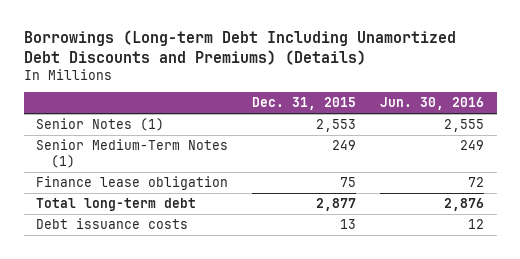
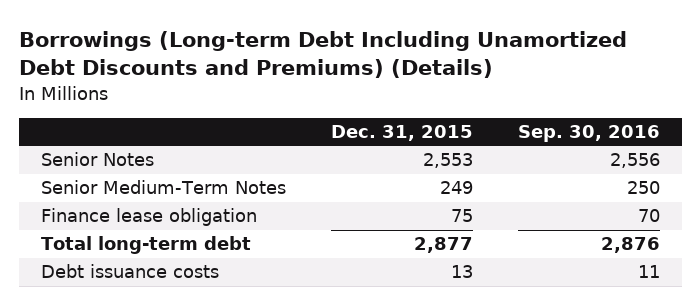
- | Dec. 31, 2015 | Jun. 30, 2016
+ | Dec. 31, 2015 | Sep. 30, 2016
- Senior Notes (1) | 2,553 | 2,555
- Senior Medium-Term Notes (1) | 249 | 249
+ Senior Notes | 2,553 | 2,556
+ Senior Medium-Term Notes | 249 | 250

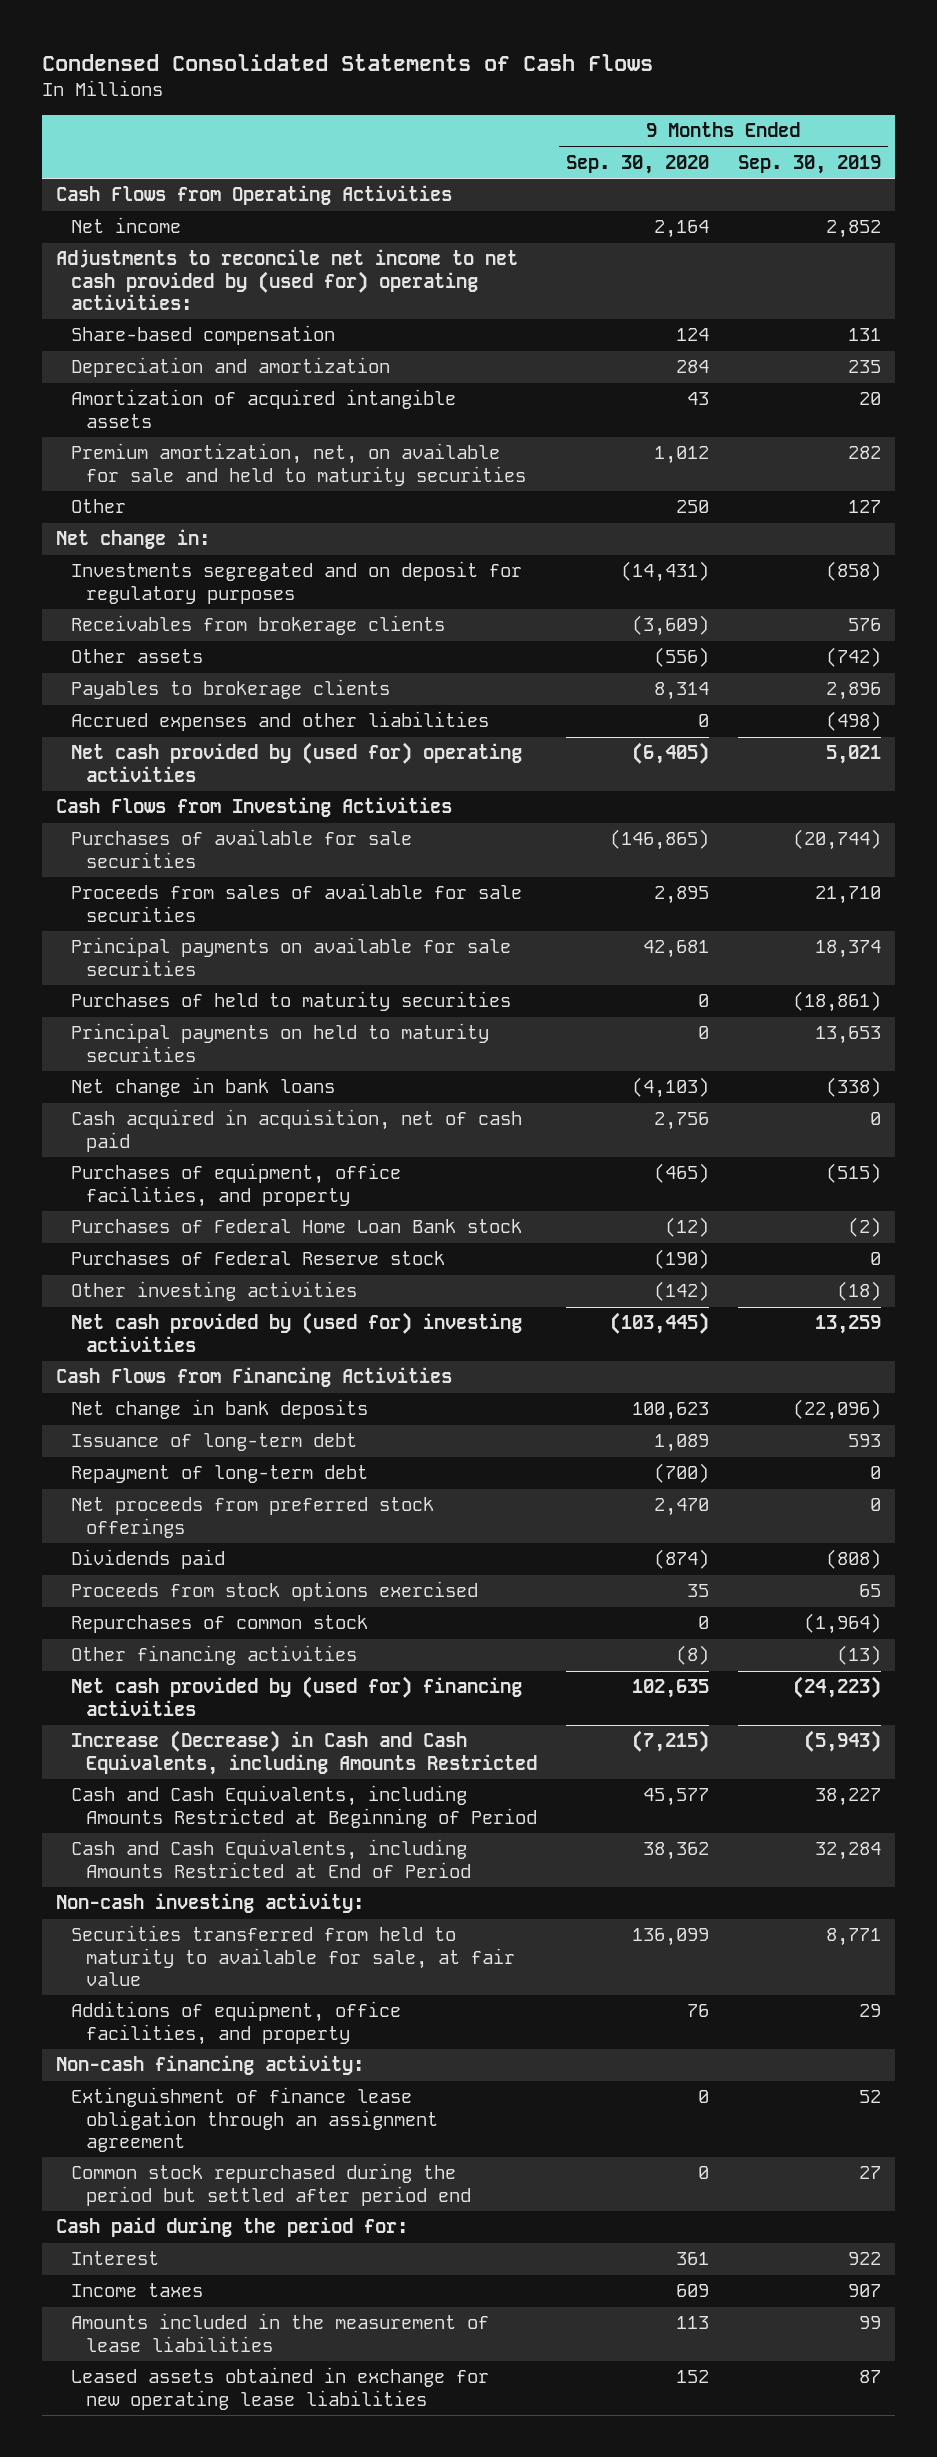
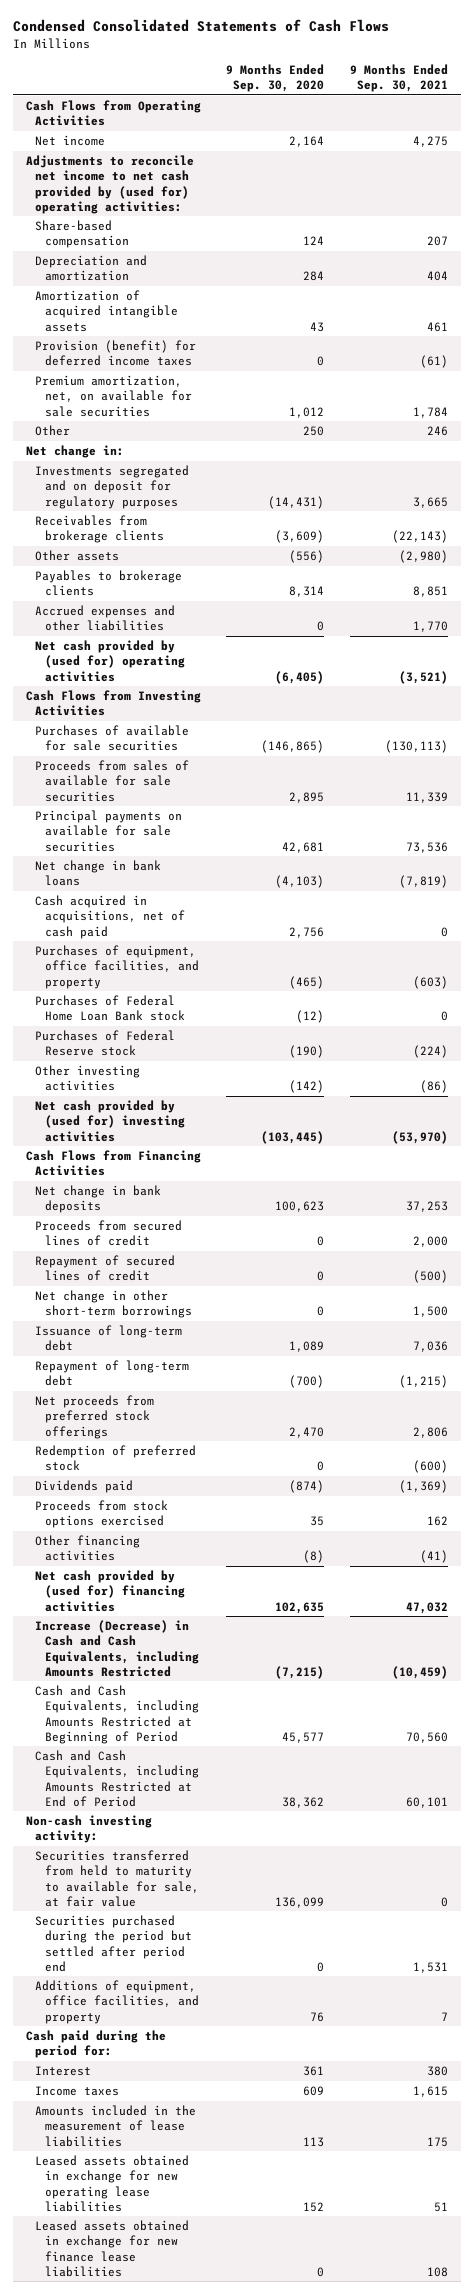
- | 9 Months Ended Sep. 30, 2020 | 9 Months Ended Sep. 30, 2019
+ | 9 Months Ended Sep. 30, 2020 | 9 Months Ended Sep. 30, 2021
- Premium amortization, net, on available for sale and held to maturity securities | 1,012 | 282
+ Provision (benefit) for deferred income taxes | 0 | (61)
+ Premium amortization, net, on available for sale securities | 1,012 | 1,784
- Purchases of held to maturity securities | 0 | (18,861)
- Principal payments on held to maturity securities | 0 | 13,653
- Cash acquired in acquisition, net of cash paid | 2,756 | 0
+ Cash acquired in acquisitions, net of cash paid | 2,756 | 0
+ Proceeds from secured lines of credit | 0 | 2,000
+ Repayment of secured lines of credit | 0 | (500)
+ Net change in other short-term borrowings | 0 | 1,500
+ Redemption of preferred stock | 0 | (600)
- Repurchases of common stock | 0 | (1,964)
+ Securities purchased during the period but settled after period end | 0 | 1,531
- Non-cash financing activity:
- Extinguishment of finance lease obligation through an assignment agreement | 0 | 52
- Common stock repurchased during the period but settled after period end | 0 | 27
+ Leased assets obtained in exchange for new finance lease liabilities | 0 | 108

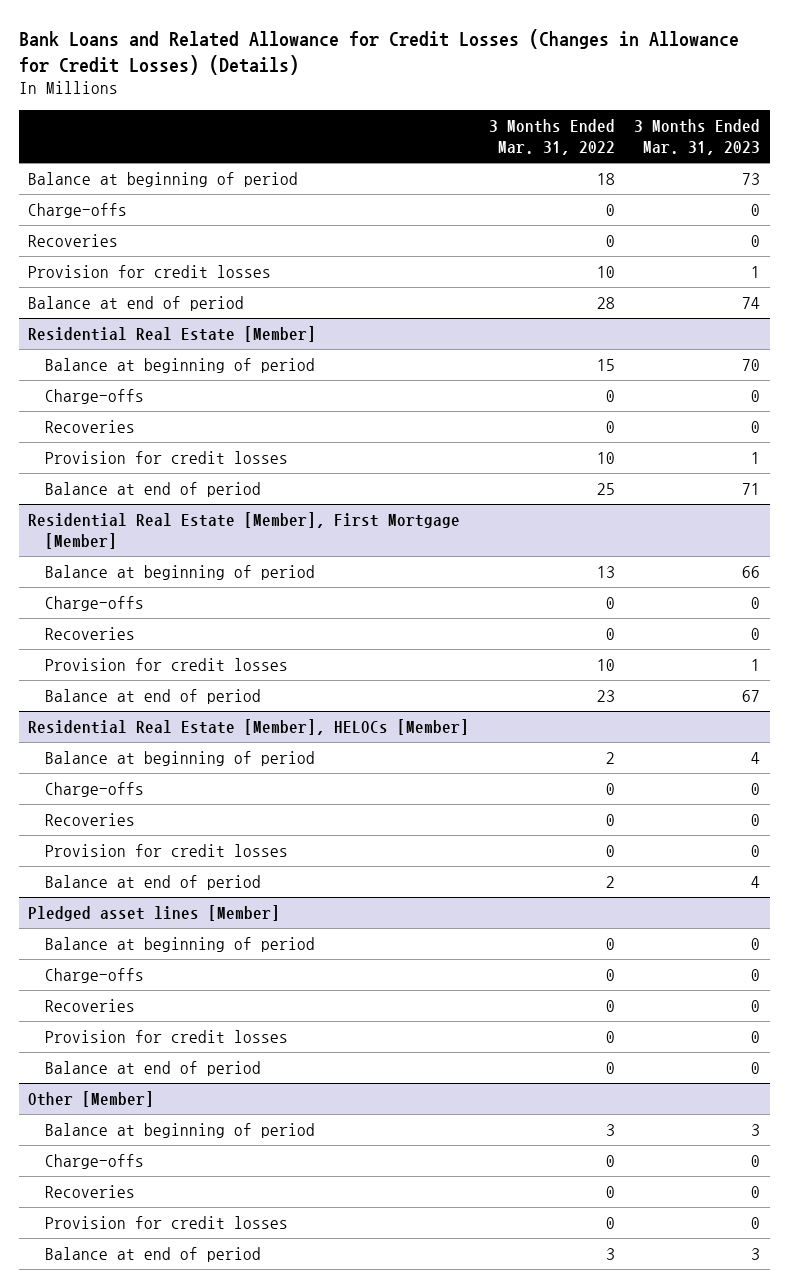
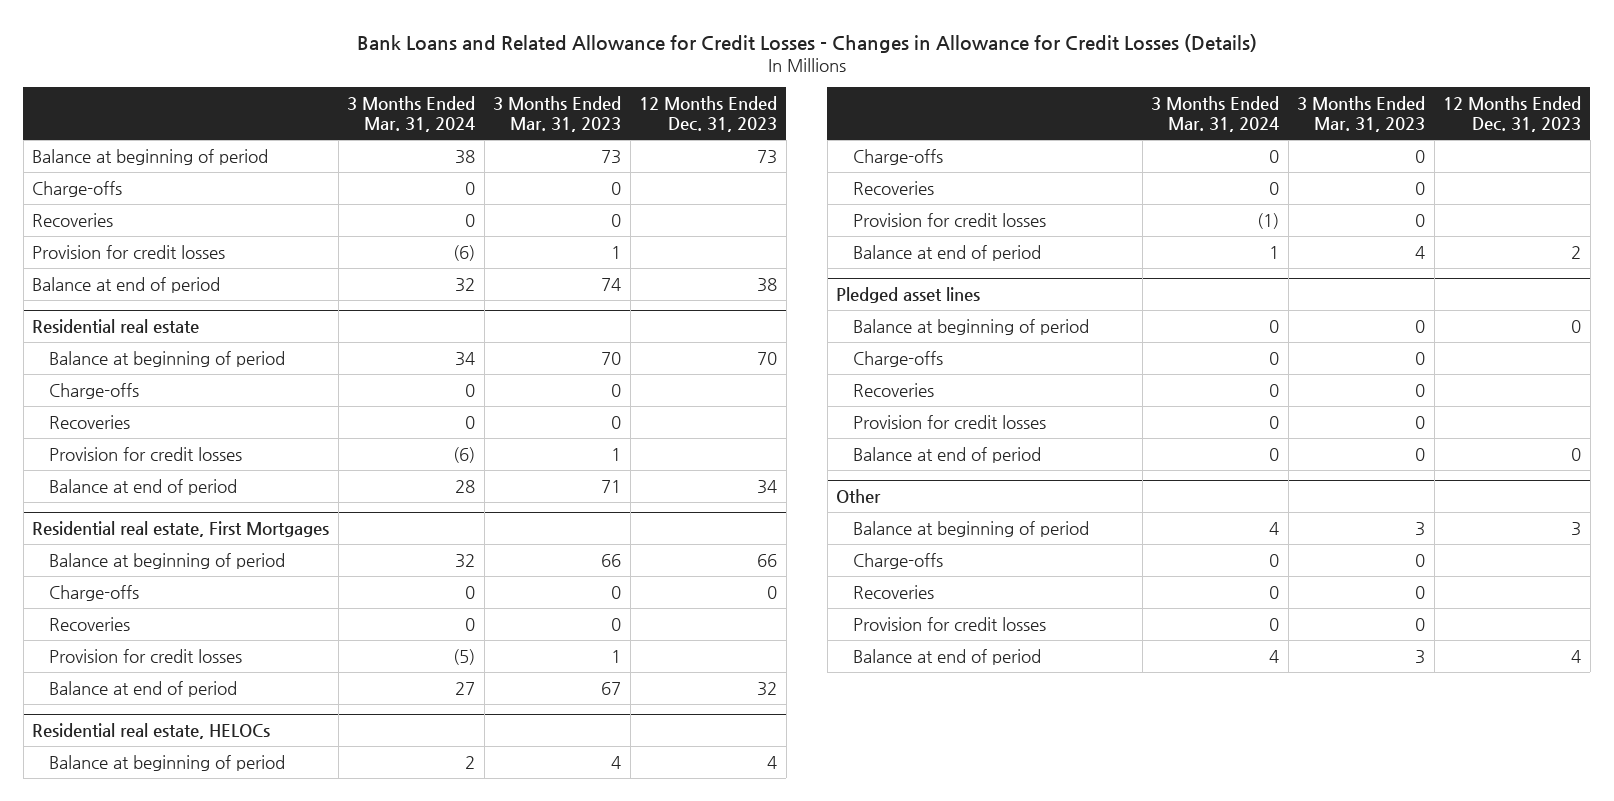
- Bank Loans and Related Allowance for Credit Losses (Changes in Allowance for Credit Losses) (Details)
+ Bank Loans and Related Allowance for Credit Losses - Changes in Allowance for Credit Losses (Details)
- | 3 Months Ended Mar. 31, 2022 | 3 Months Ended Mar. 31, 2023
+ | 3 Months Ended Mar. 31, 2024 | 3 Months Ended Mar. 31, 2023 | 12 Months Ended Dec. 31, 2023
- Residential Real Estate [Member]
+ Residential real estate
- Residential Real Estate [Member], First Mortgage [Member]
+ Residential real estate, First Mortgages
- Residential Real Estate [Member], HELOCs [Member]
+ Residential real estate, HELOCs
- Pledged asset lines [Member]
+ Pledged asset lines
- Other [Member]
+ Other

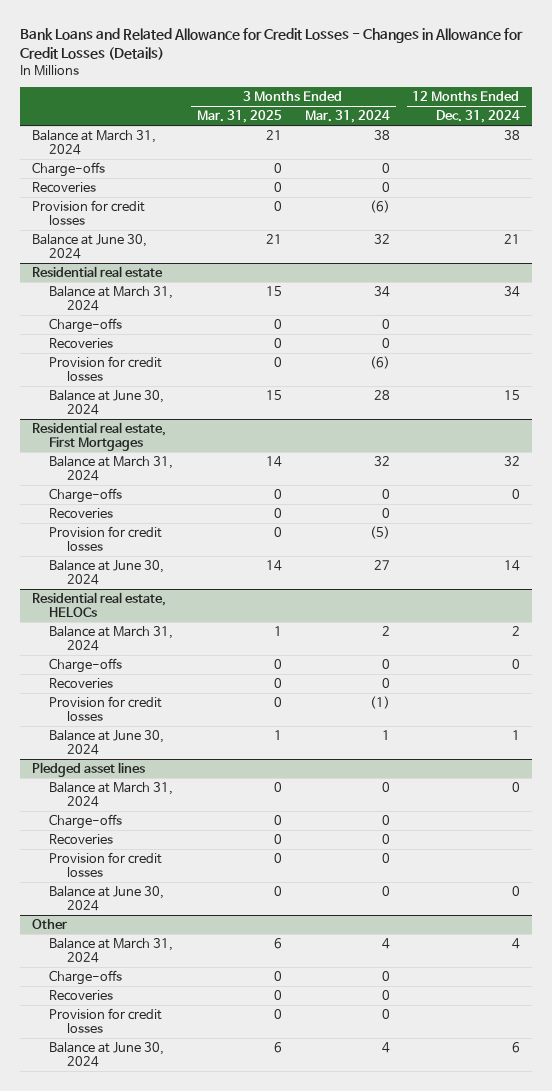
- | 3 Months Ended Mar. 31, 2024 | 3 Months Ended Mar. 31, 2023 | 12 Months Ended Dec. 31, 2023
+ | 3 Months Ended Mar. 31, 2025 | 3 Months Ended Mar. 31, 2024 | 12 Months Ended Dec. 31, 2024
- Balance at beginning of period | 38 | 73 | 73
+ Balance at March 31, 2024 | 21 | 38 | 38
- Balance at end of period | 32 | 74 | 38
+ Balance at June 30, 2024 | 21 | 32 | 21
@ Residential real estate
- Balance at beginning of period | 34 | 70 | 70
+ Balance at March 31, 2024 | 15 | 34 | 34
- Balance at end of period | 28 | 71 | 34
+ Balance at June 30, 2024 | 15 | 28 | 15
@ Residential real estate, First Mortgages
- Balance at beginning of period | 32 | 66 | 66
+ Balance at March 31, 2024 | 14 | 32 | 32
- Balance at end of period | 27 | 67 | 32
+ Balance at June 30, 2024 | 14 | 27 | 14
@ Residential real estate, HELOCs
- Balance at beginning of period | 2 | 4 | 4
+ Balance at March 31, 2024 | 1 | 2 | 2
- Balance at end of period | 1 | 4 | 2
+ Balance at June 30, 2024 | 1 | 1 | 1
@ Pledged asset lines
- Balance at beginning of period | 0 | 0 | 0
+ Balance at March 31, 2024 | 0 | 0 | 0
- Balance at end of period | 0 | 0 | 0
+ Balance at June 30, 2024 | 0 | 0 | 0
@ Other
- Balance at beginning of period | 4 | 3 | 3
+ Balance at March 31, 2024 | 6 | 4 | 4
- Balance at end of period | 4 | 3 | 4
+ Balance at June 30, 2024 | 6 | 4 | 6

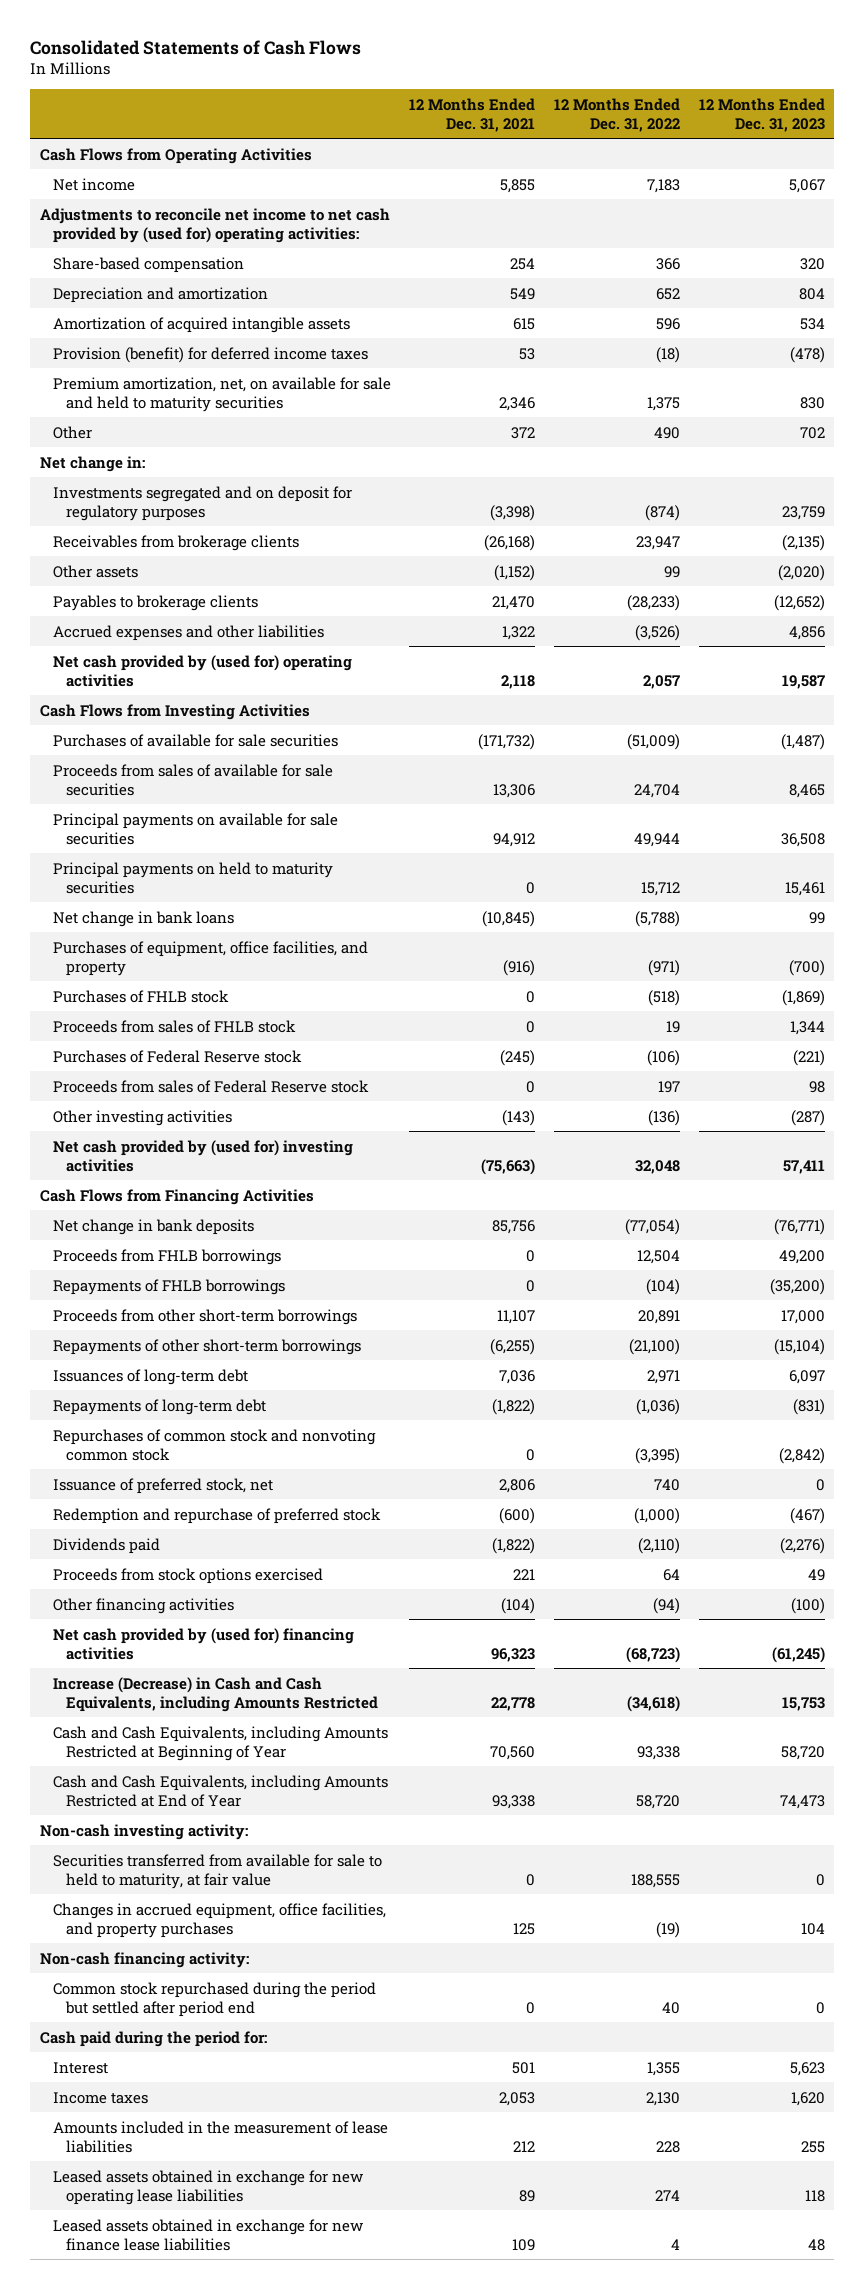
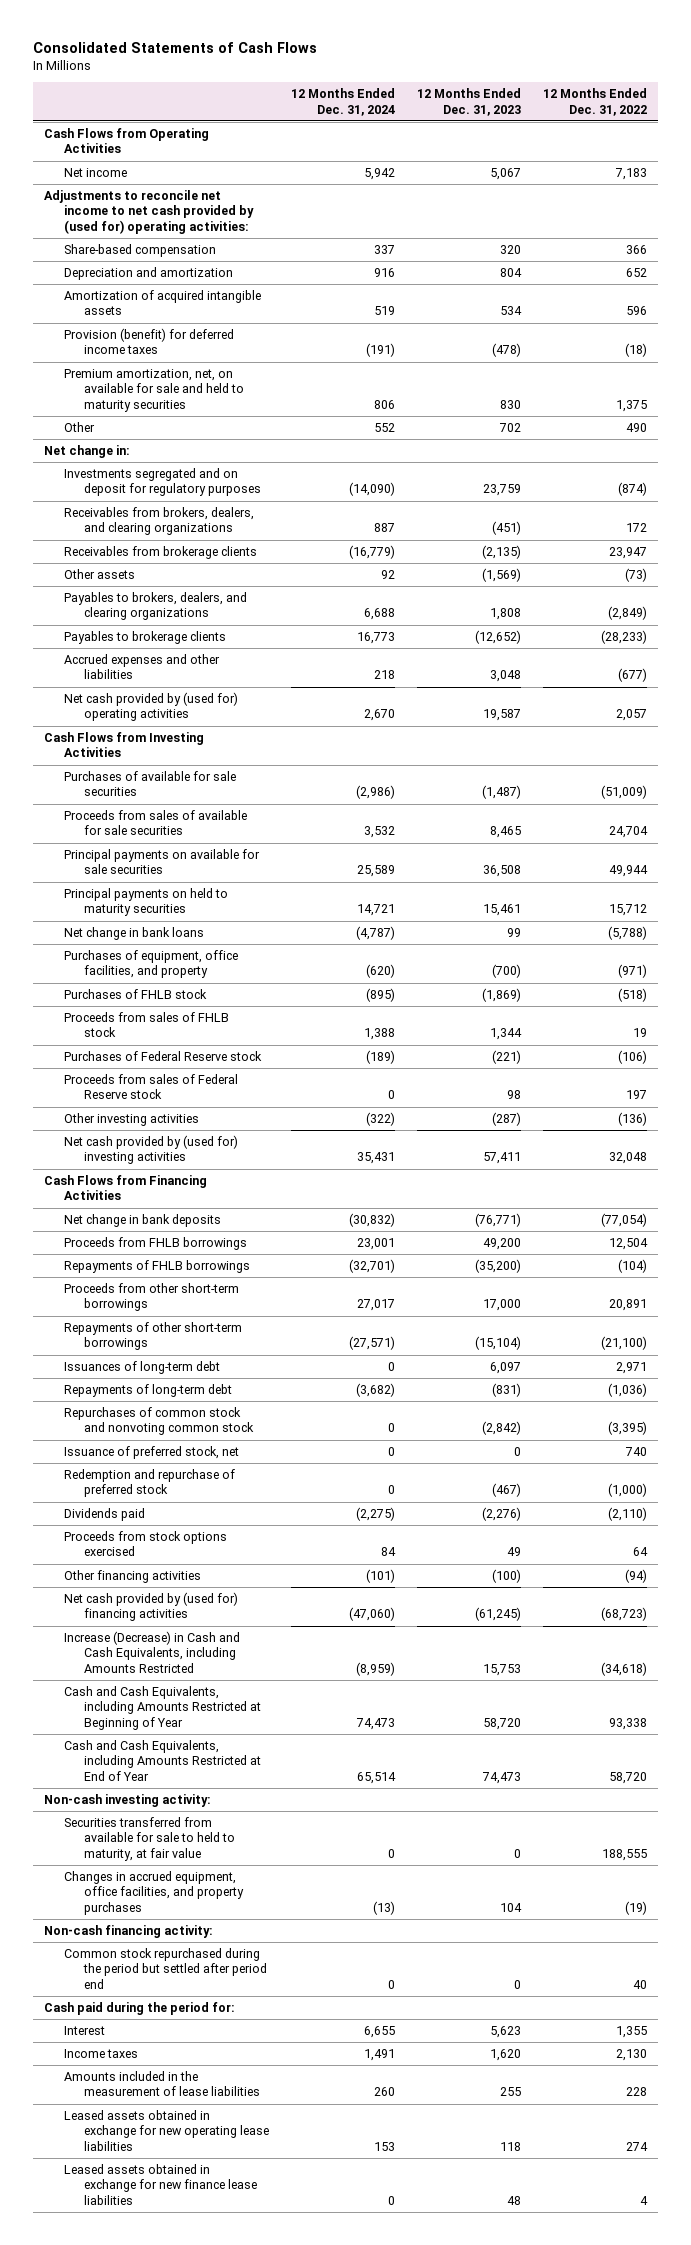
- | 12 Months Ended Dec. 31, 2021 | 12 Months Ended Dec. 31, 2022 | 12 Months Ended Dec. 31, 2023
+ | 12 Months Ended Dec. 31, 2024 | 12 Months Ended Dec. 31, 2023 | 12 Months Ended Dec. 31, 2022
+ Receivables from brokers, dealers, and clearing organizations | 887 | (451) | 172
- Other assets | (1,152) | 99 | (2,020)
+ Other assets | 92 | (1,569) | (73)
+ Payables to brokers, dealers, and clearing organizations | 6,688 | 1,808 | (2,849)
- Accrued expenses and other liabilities | 1,322 | (3,526) | 4,856
+ Accrued expenses and other liabilities | 218 | 3,048 | (677)

